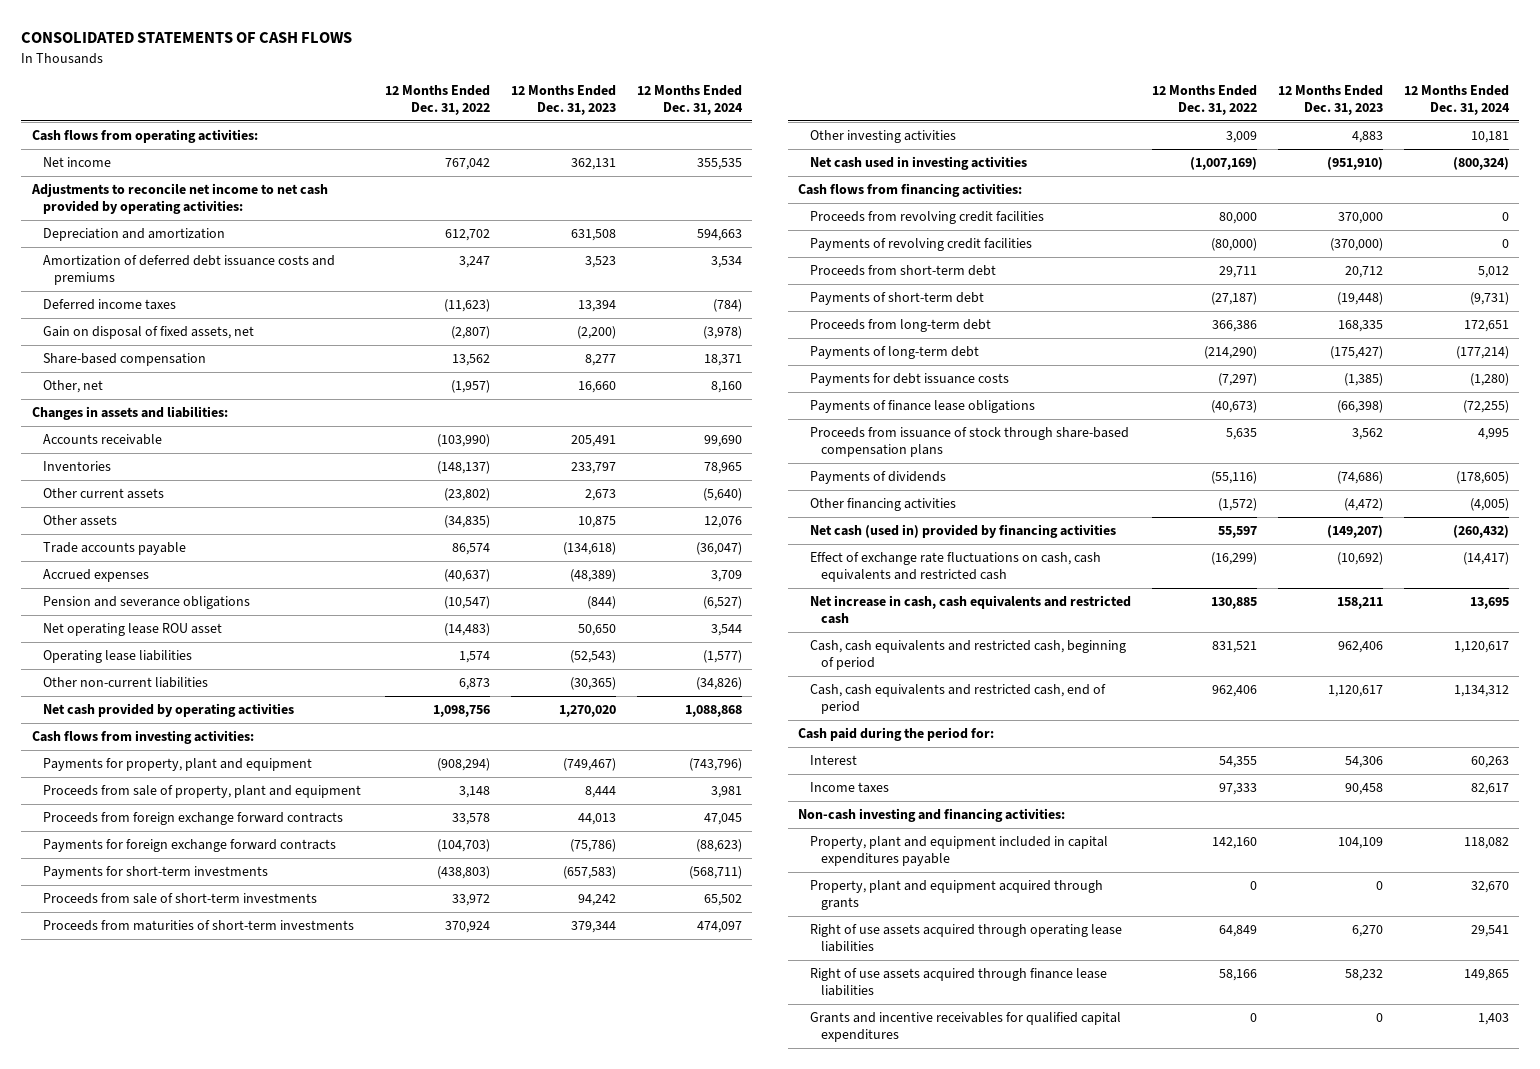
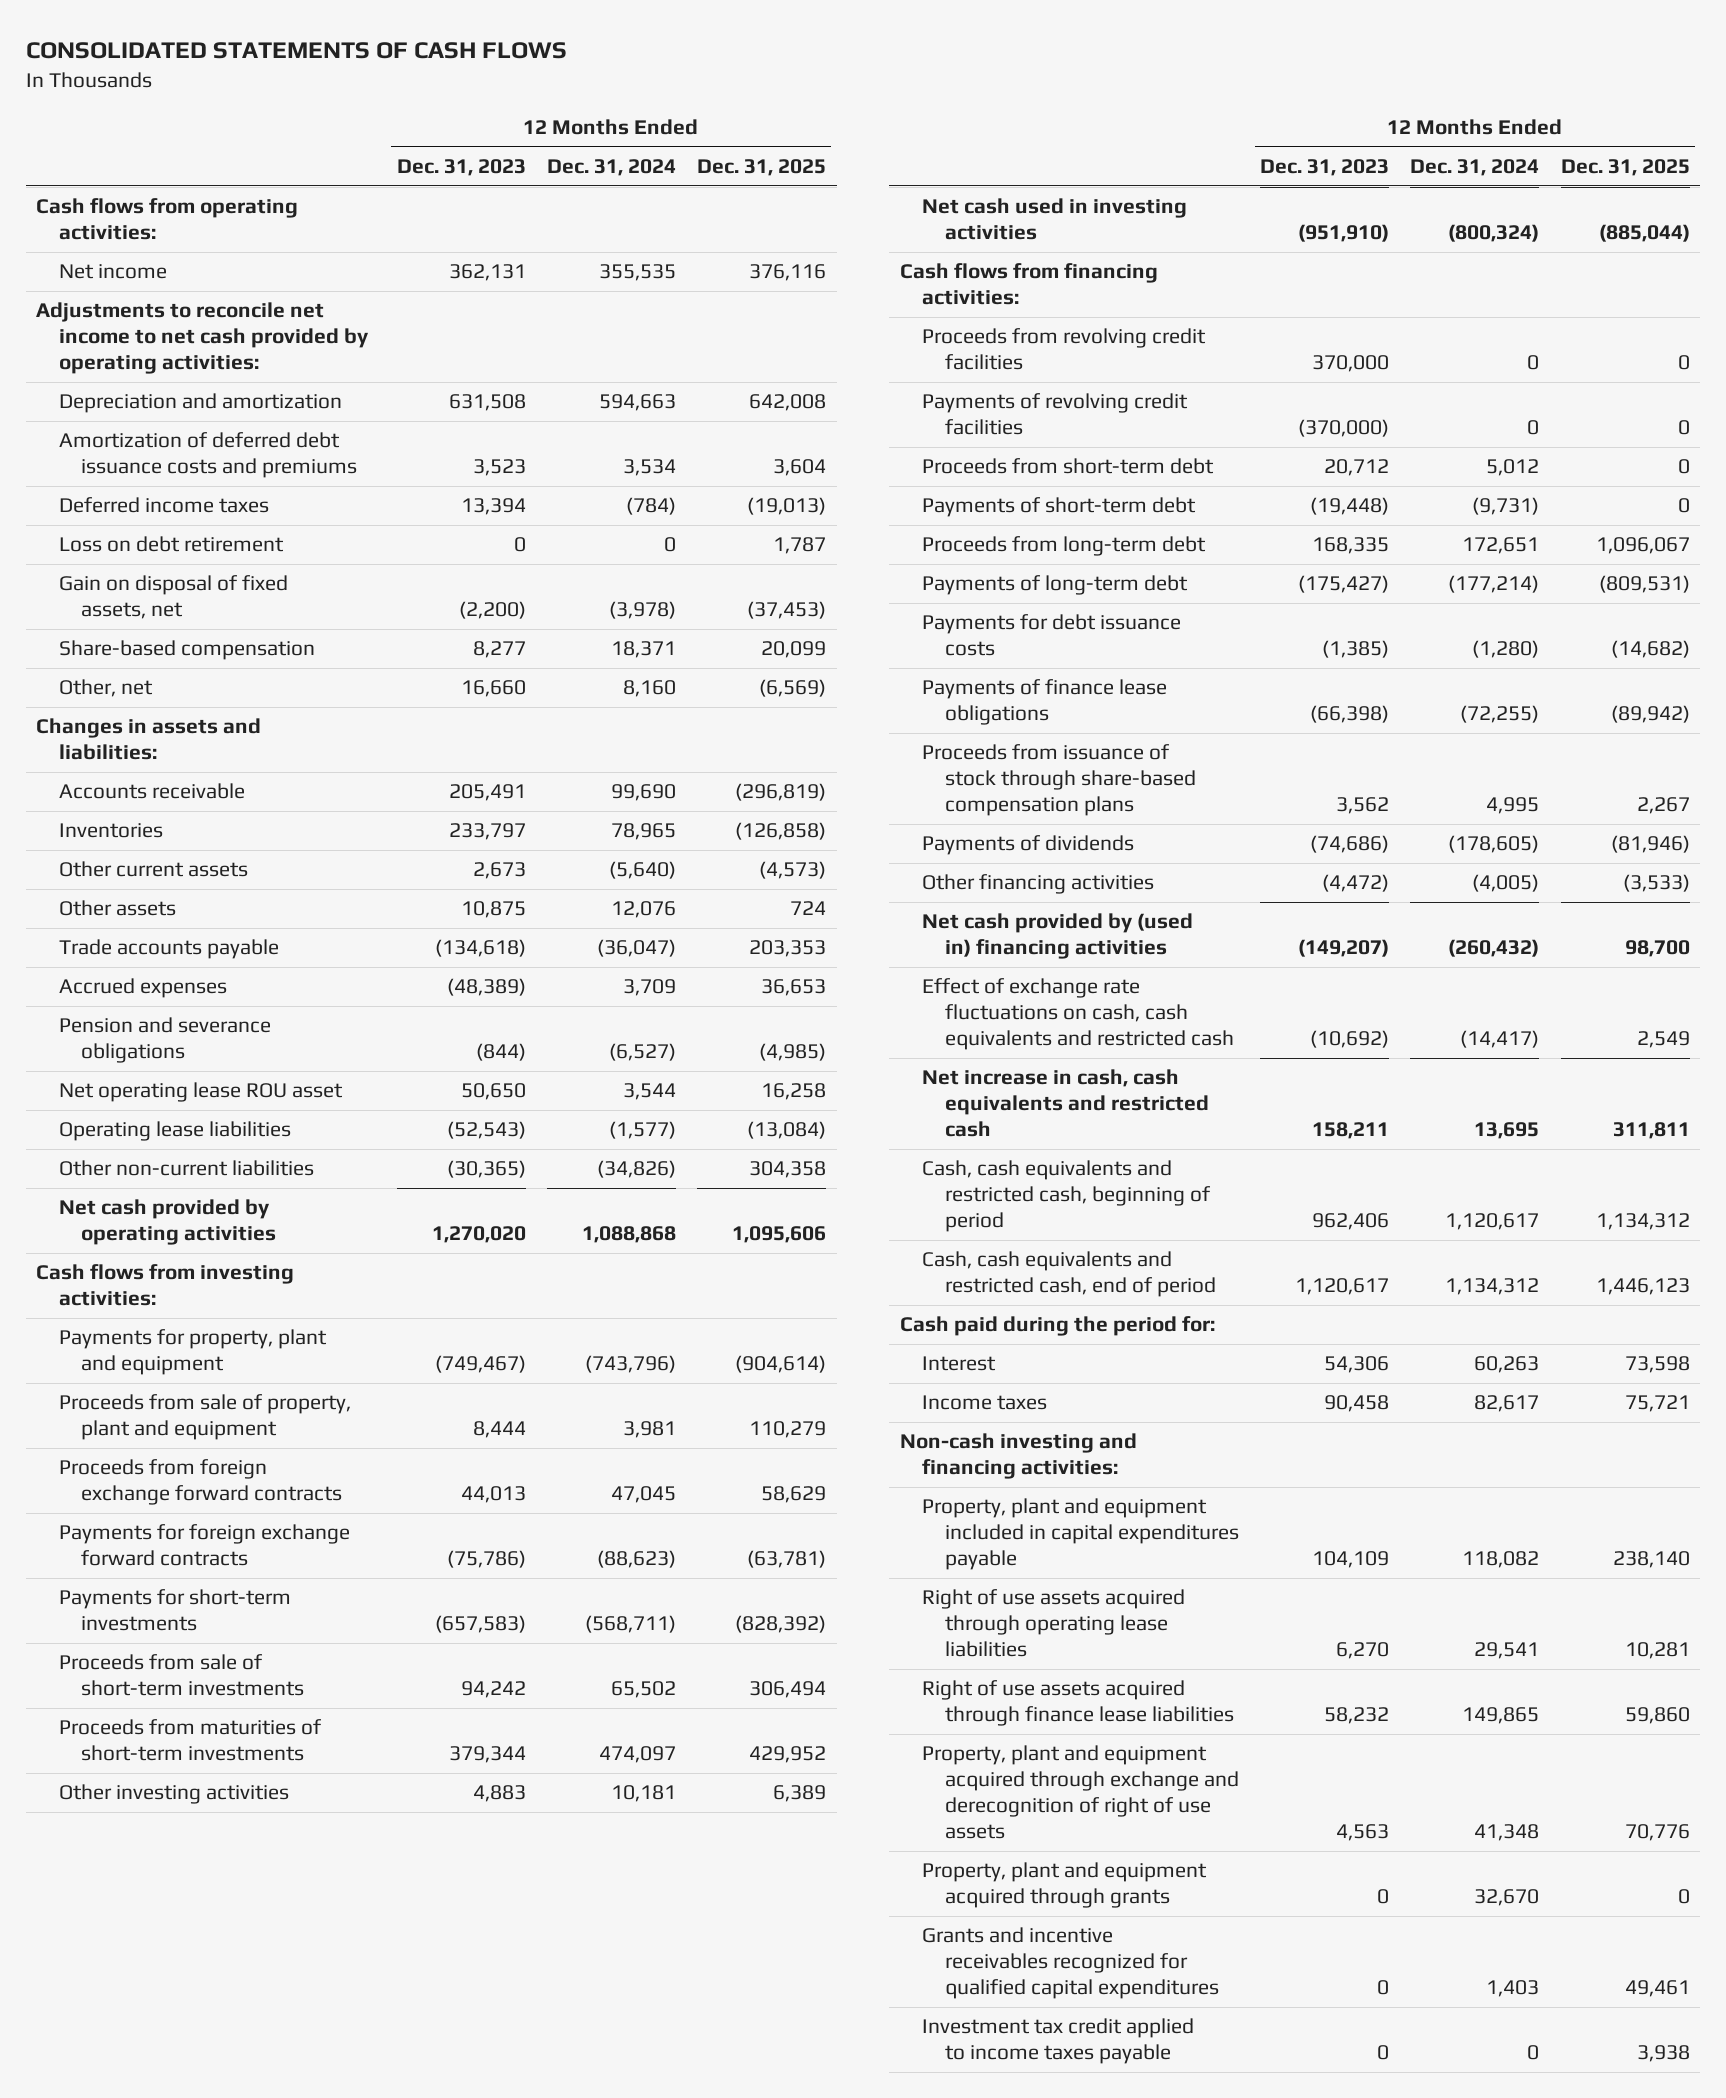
- | 12 Months Ended Dec. 31, 2022 | 12 Months Ended Dec. 31, 2023 | 12 Months Ended Dec. 31, 2024
+ | 12 Months Ended Dec. 31, 2023 | 12 Months Ended Dec. 31, 2024 | 12 Months Ended Dec. 31, 2025
+ Loss on debt retirement | 0 | 0 | 1,787
- Net cash (used in) provided by financing activities | 55,597 | (149,207) | (260,432)
+ Net cash provided by (used in) financing activities | (149,207) | (260,432) | 98,700
- Grants and incentive receivables for qualified capital expenditures | 0 | 0 | 1,403
+ Property, plant and equipment acquired through exchange and derecognition of right of use assets | 4,563 | 41,348 | 70,776
moved down: Property, plant and equipment acquired through grants | 0 | 32,670 | 0
+ Grants and incentive receivables recognized for qualified capital expenditures | 0 | 1,403 | 49,461
+ Investment tax credit applied to income taxes payable | 0 | 0 | 3,938

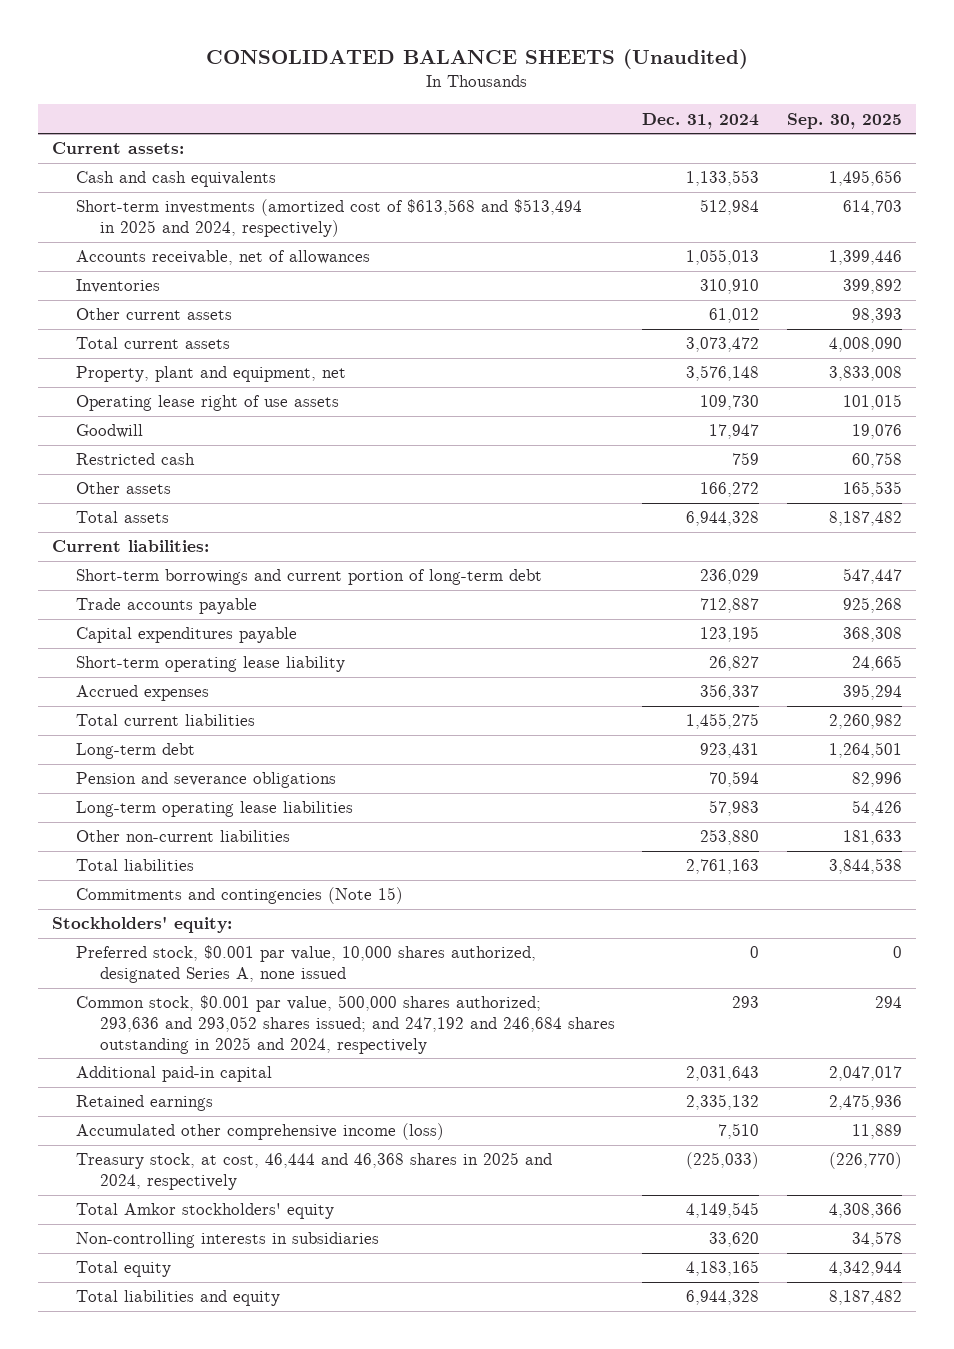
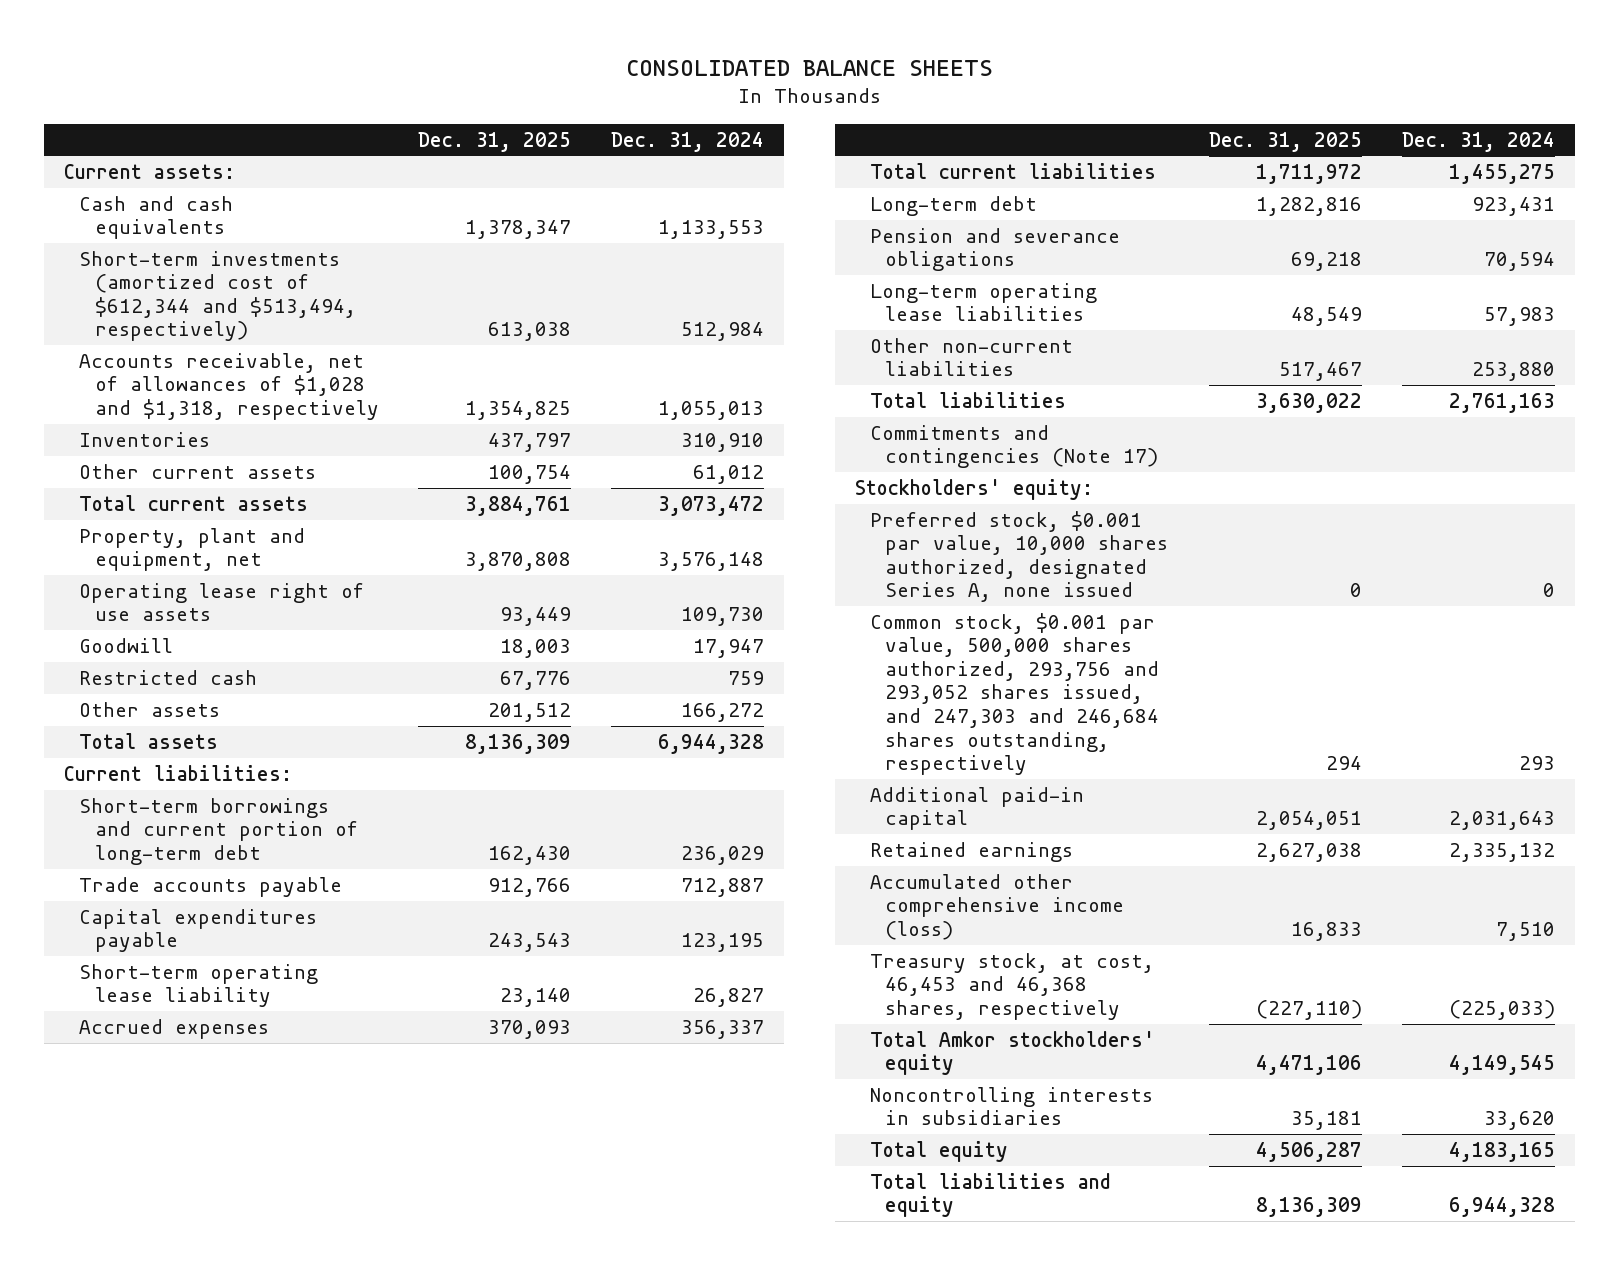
- CONSOLIDATED BALANCE SHEETS (Unaudited)
+ CONSOLIDATED BALANCE SHEETS
- | Dec. 31, 2024 | Sep. 30, 2025
+ | Dec. 31, 2025 | Dec. 31, 2024
- Short-term investments (amortized cost of $613,568 and $513,494 in 2025 and 2024, respectively) | 512,984 | 614,703
- Accounts receivable, net of allowances | 1,055,013 | 1,399,446
+ Short-term investments (amortized cost of $612,344 and $513,494, respectively) | 613,038 | 512,984
+ Accounts receivable, net of allowances of $1,028 and $1,318, respectively | 1,354,825 | 1,055,013
- Commitments and contingencies (Note 15)
+ Commitments and contingencies (Note 17)
- Common stock, $0.001 par value, 500,000 shares authorized; 293,636 and 293,052 shares issued; and 247,192 and 246,684 shares outstanding in 2025 and 2024, respectively | 293 | 294
+ Common stock, $0.001 par value, 500,000 shares authorized, 293,756 and 293,052 shares issued, and 247,303 and 246,684 shares outstanding, respectively | 294 | 293
- Treasury stock, at cost, 46,444 and 46,368 shares in 2025 and 2024, respectively | (225,033) | (226,770)
+ Treasury stock, at cost, 46,453 and 46,368 shares, respectively | (227,110) | (225,033)
- Non-controlling interests in subsidiaries | 33,620 | 34,578
+ Noncontrolling interests in subsidiaries | 35,181 | 33,620

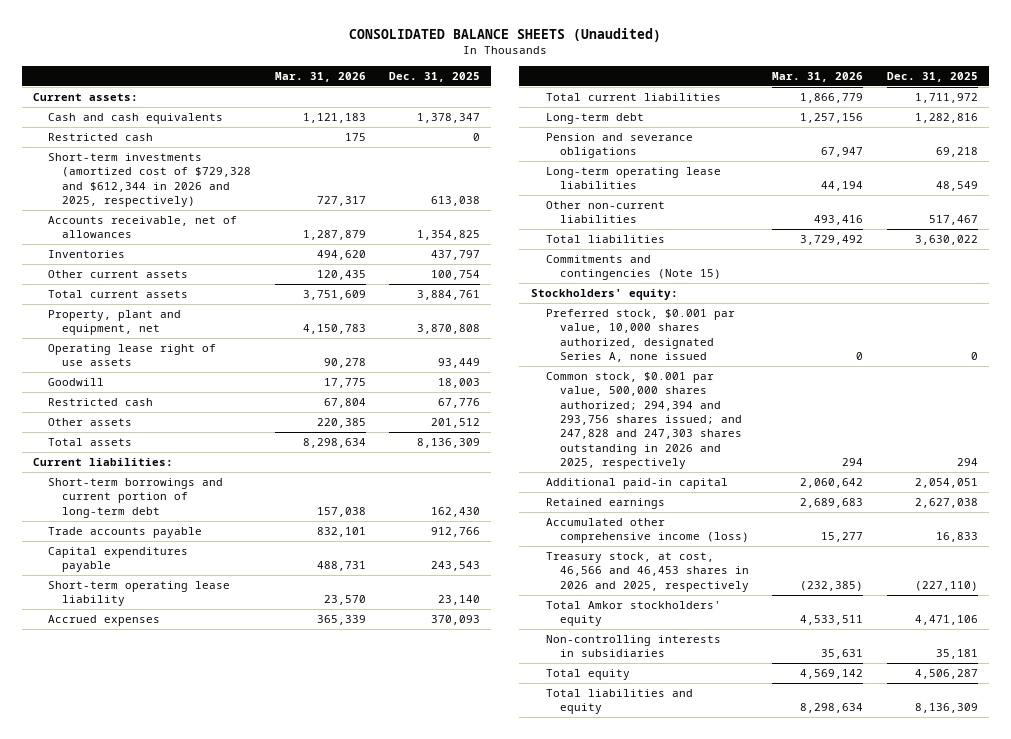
- CONSOLIDATED BALANCE SHEETS
+ CONSOLIDATED BALANCE SHEETS (Unaudited)
- | Dec. 31, 2025 | Dec. 31, 2024
+ | Mar. 31, 2026 | Dec. 31, 2025
- Short-term investments (amortized cost of $612,344 and $513,494, respectively) | 613,038 | 512,984
- Accounts receivable, net of allowances of $1,028 and $1,318, respectively | 1,354,825 | 1,055,013
+ Restricted cash | 175 | 0
+ Short-term investments (amortized cost of $729,328 and $612,344 in 2026 and 2025, respectively) | 727,317 | 613,038
+ Accounts receivable, net of allowances | 1,287,879 | 1,354,825
- Commitments and contingencies (Note 17)
+ Commitments and contingencies (Note 15)
- Common stock, $0.001 par value, 500,000 shares authorized, 293,756 and 293,052 shares issued, and 247,303 and 246,684 shares outstanding, respectively | 294 | 293
+ Common stock, $0.001 par value, 500,000 shares authorized; 294,394 and 293,756 shares issued; and 247,828 and 247,303 shares outstanding in 2026 and 2025, respectively | 294 | 294
- Treasury stock, at cost, 46,453 and 46,368 shares, respectively | (227,110) | (225,033)
+ Treasury stock, at cost, 46,566 and 46,453 shares in 2026 and 2025, respectively | (232,385) | (227,110)
- Noncontrolling interests in subsidiaries | 35,181 | 33,620
+ Non-controlling interests in subsidiaries | 35,631 | 35,181

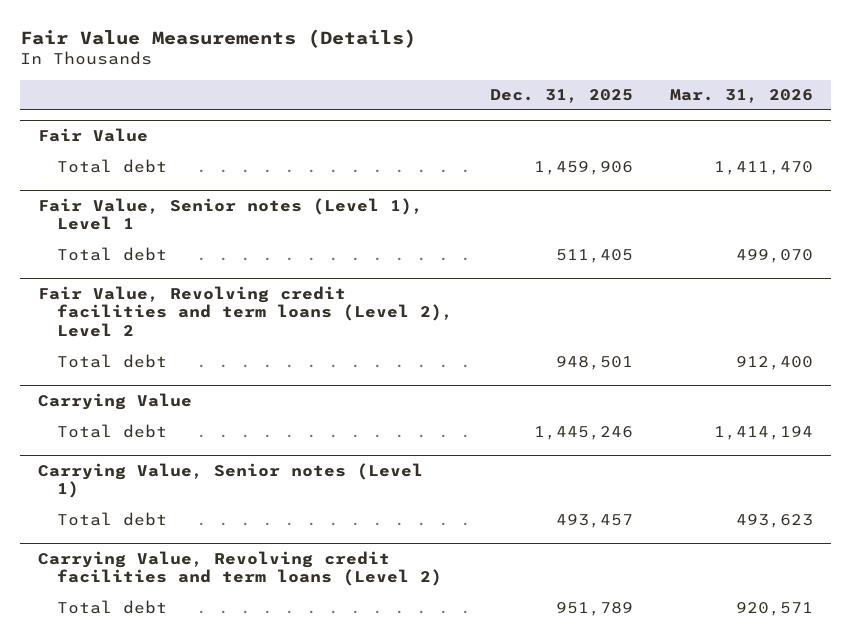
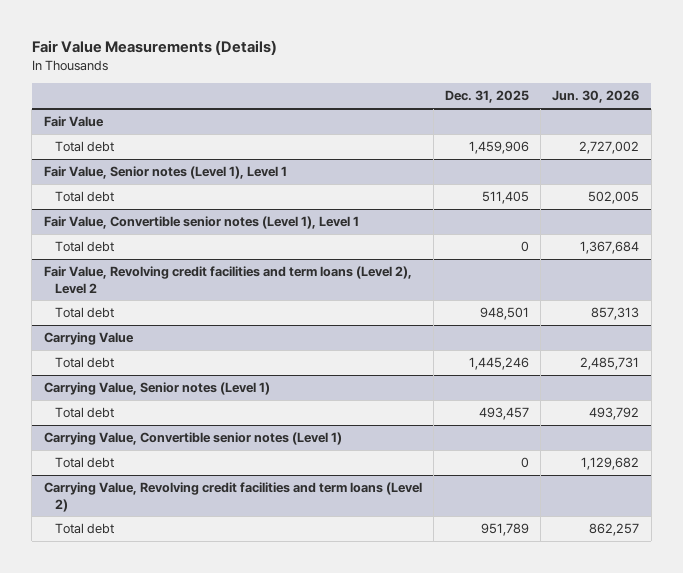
- | Dec. 31, 2025 | Mar. 31, 2026
+ | Dec. 31, 2025 | Jun. 30, 2026
+ Fair Value, Convertible senior notes (Level 1), Level 1
+ Total debt | 0 | 1,367,684
+ Carrying Value, Convertible senior notes (Level 1)
+ Total debt | 0 | 1,129,682

